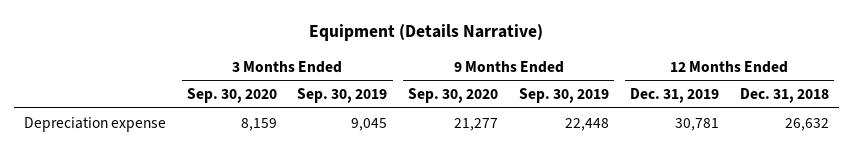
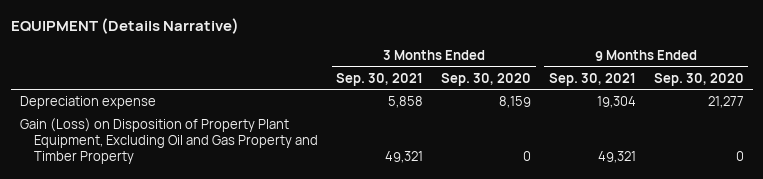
- Equipment (Details Narrative)
+ EQUIPMENT (Details Narrative)
- | 3 Months Ended Sep. 30, 2020 | 3 Months Ended Sep. 30, 2019 | 9 Months Ended Sep. 30, 2020 | 9 Months Ended Sep. 30, 2019 | 12 Months Ended Dec. 31, 2019 | 12 Months Ended Dec. 31, 2018
+ | 3 Months Ended Sep. 30, 2021 | 3 Months Ended Sep. 30, 2020 | 9 Months Ended Sep. 30, 2021 | 9 Months Ended Sep. 30, 2020
+ Gain (Loss) on Disposition of Property Plant Equipment, Excluding Oil and Gas Property and Timber Property | 49,321 | 0 | 49,321 | 0

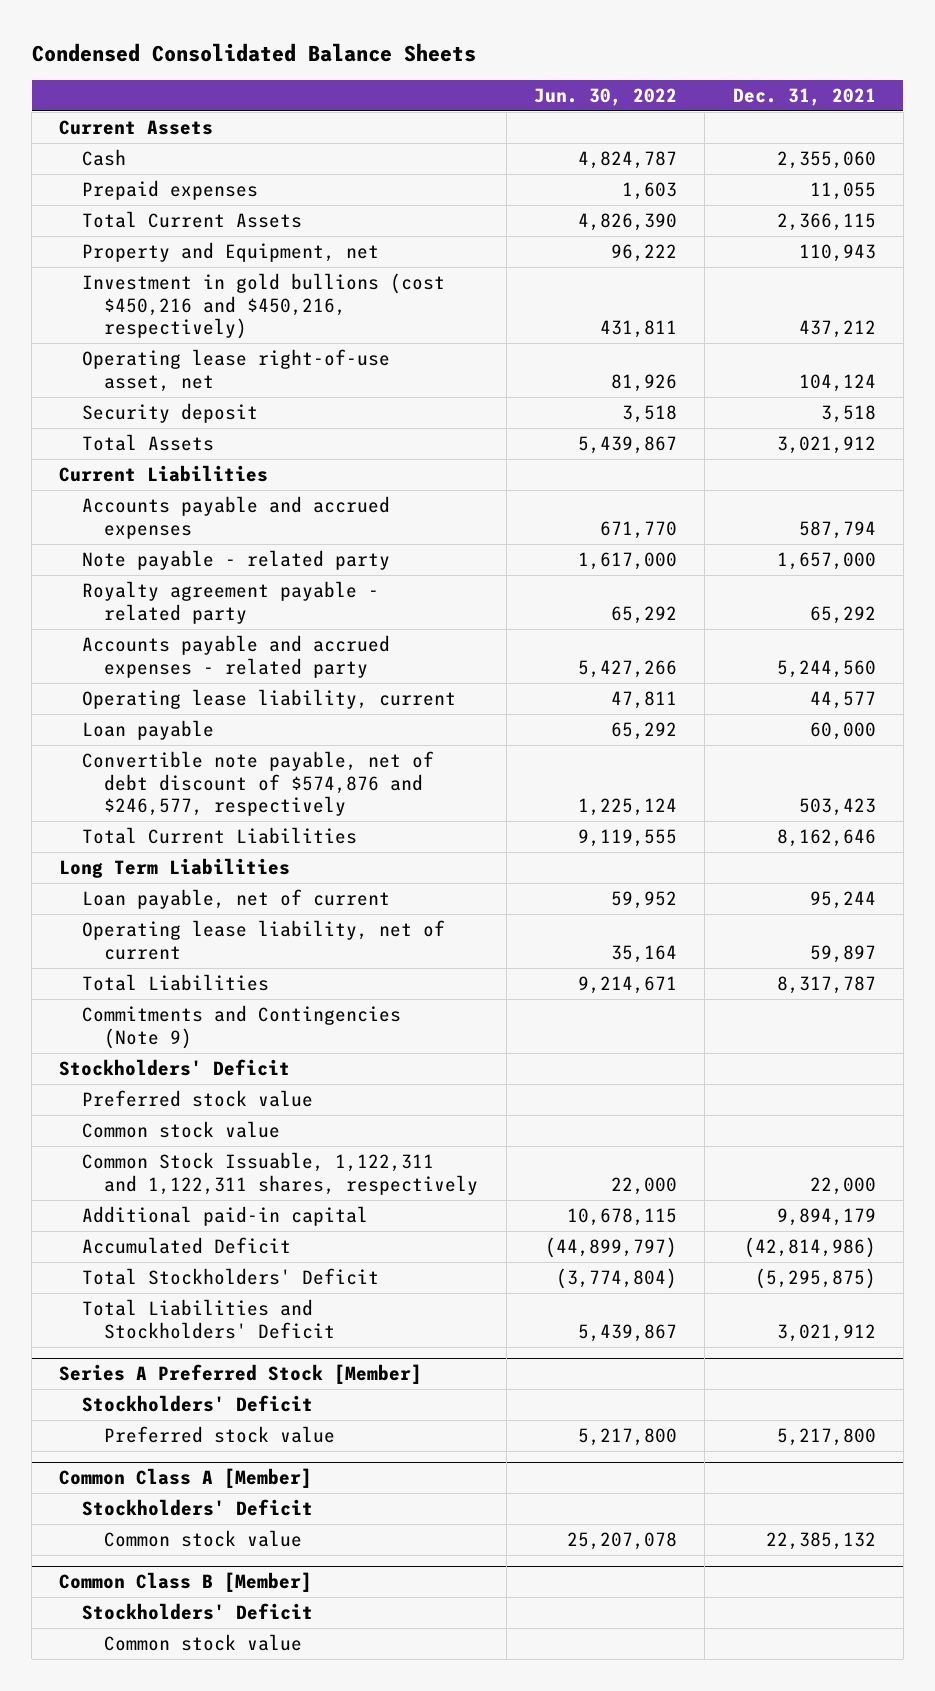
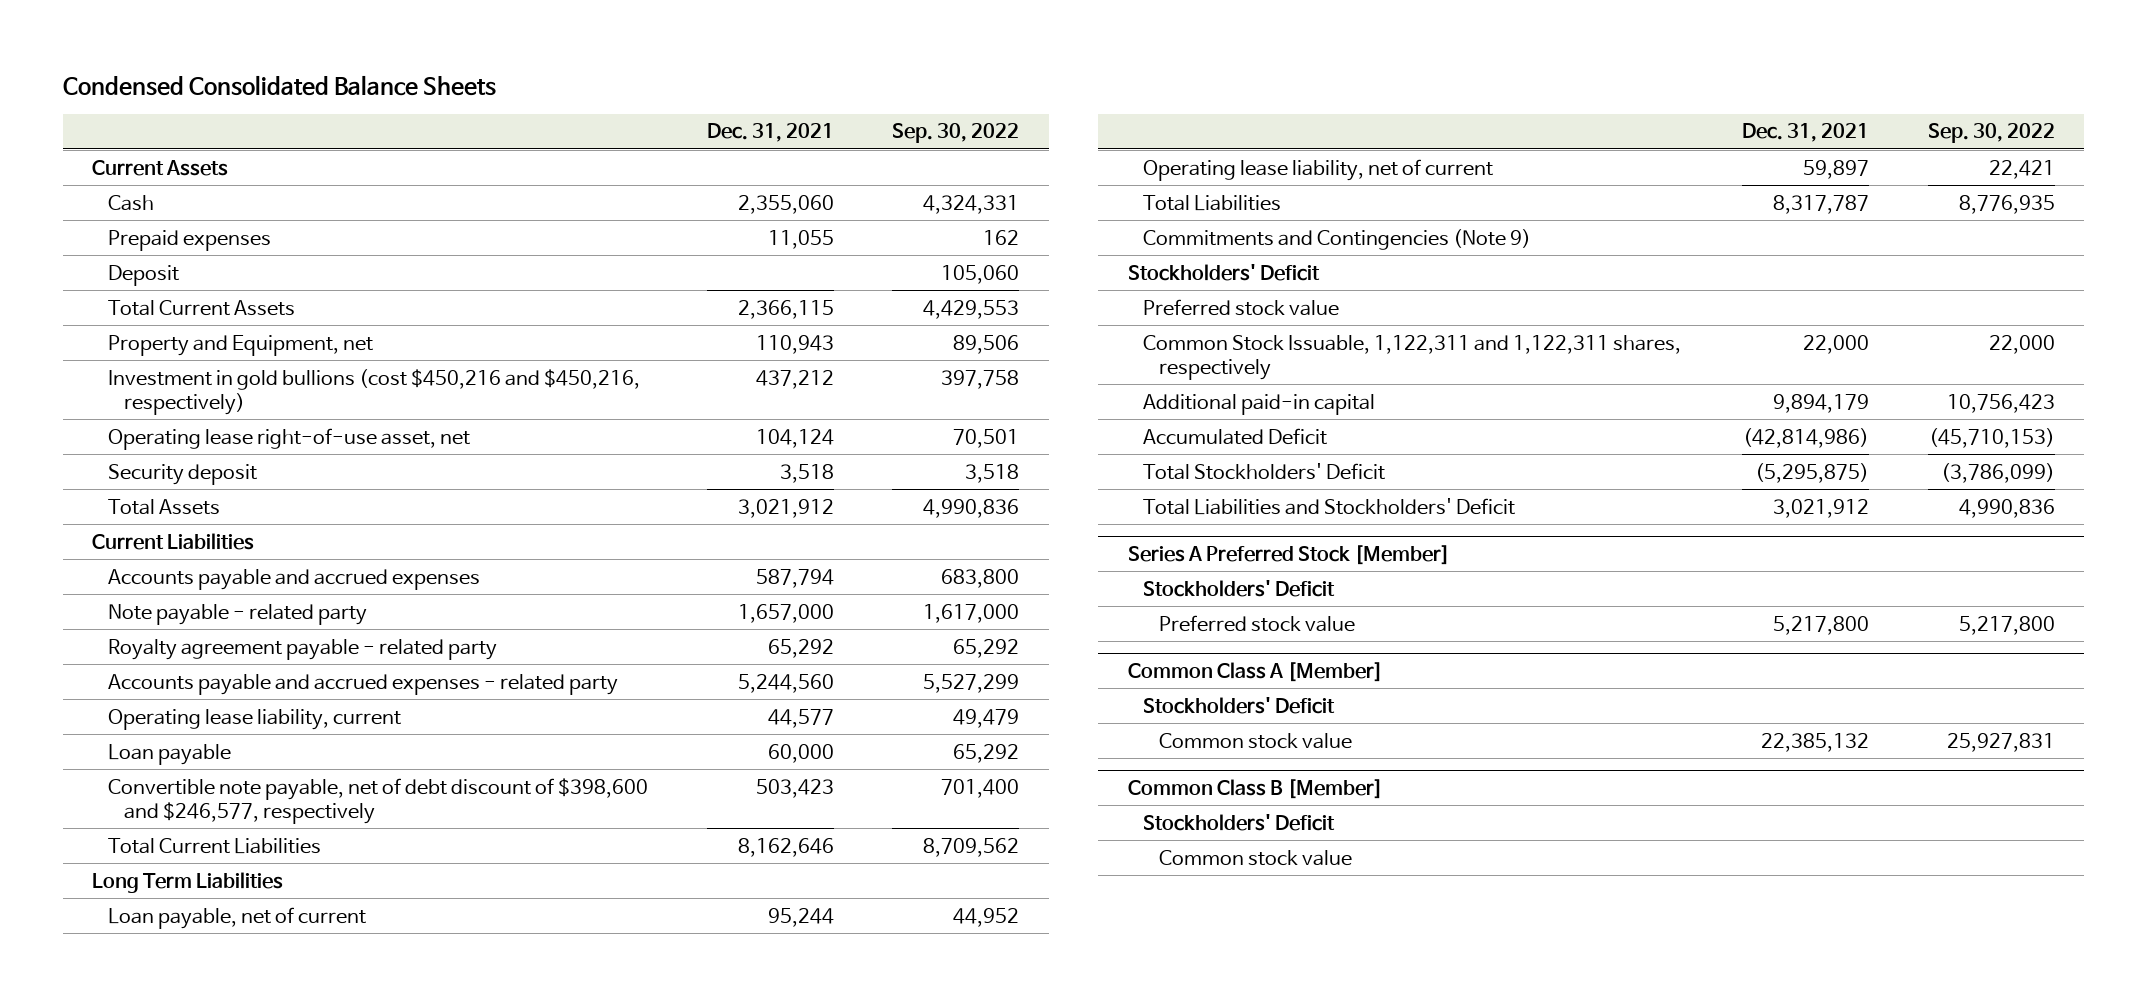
- | Jun. 30, 2022 | Dec. 31, 2021
+ | Dec. 31, 2021 | Sep. 30, 2022
+ Deposit | | 105,060
- Convertible note payable, net of debt discount of $574,876 and $246,577, respectively | 1,225,124 | 503,423
+ Convertible note payable, net of debt discount of $398,600 and $246,577, respectively | 503,423 | 701,400
- Common stock value

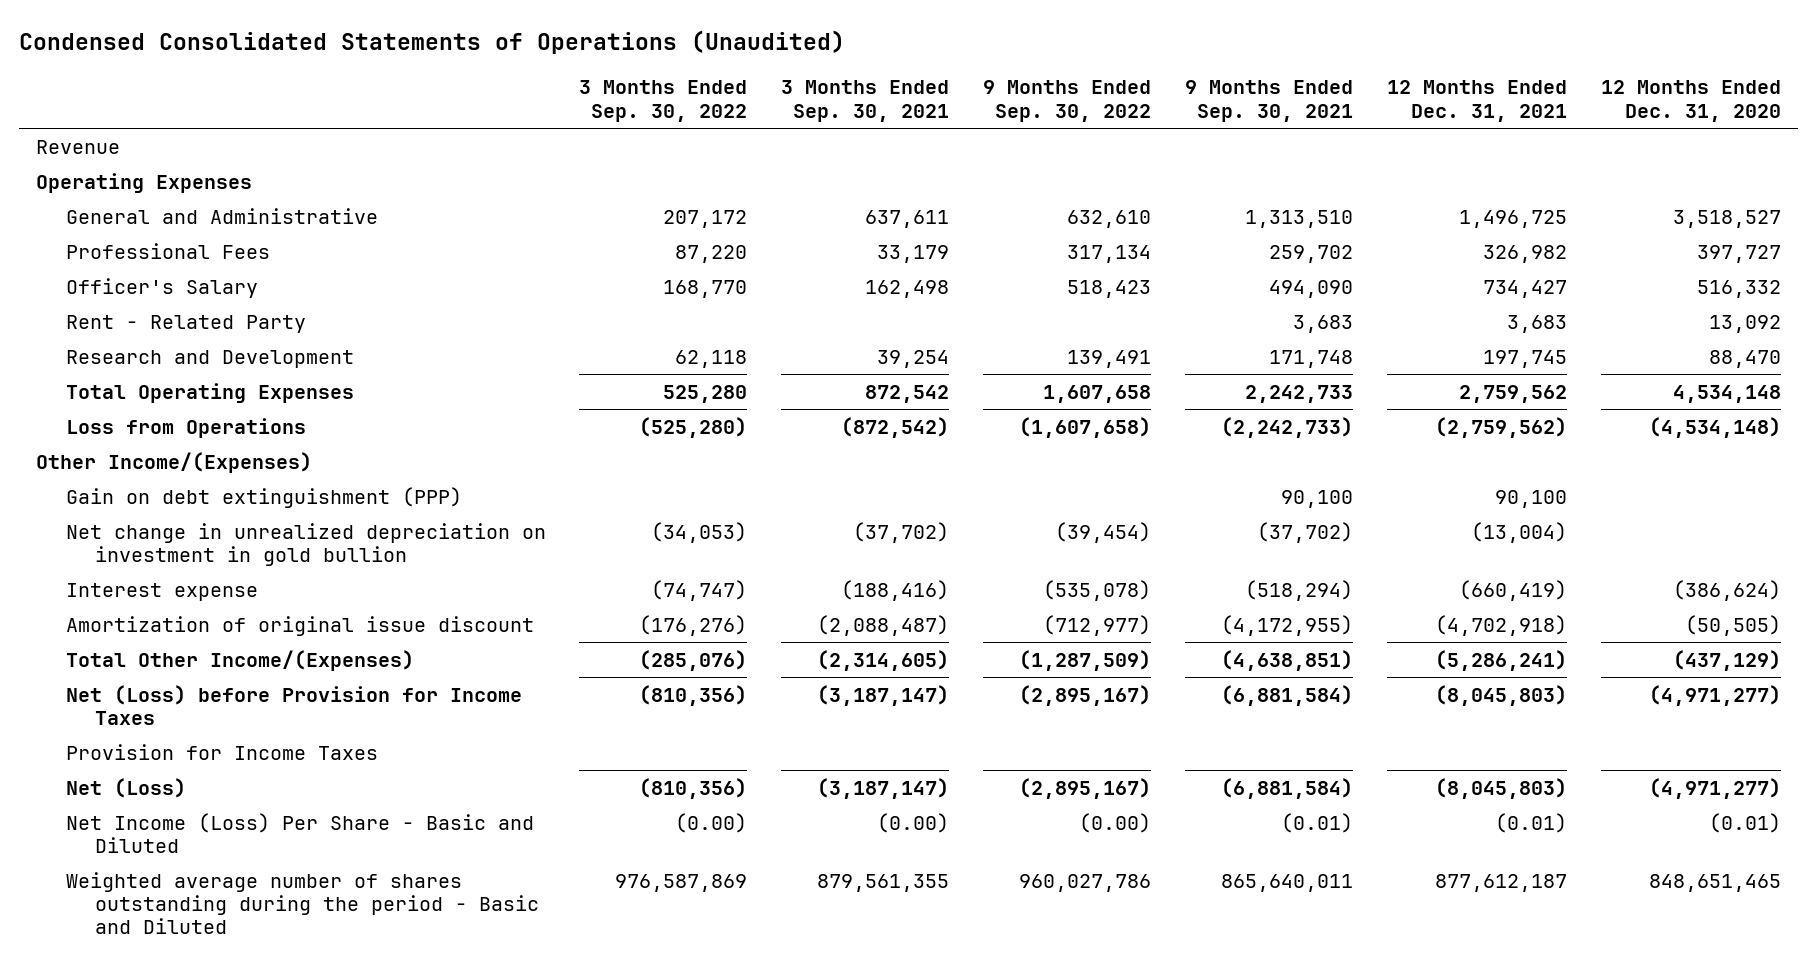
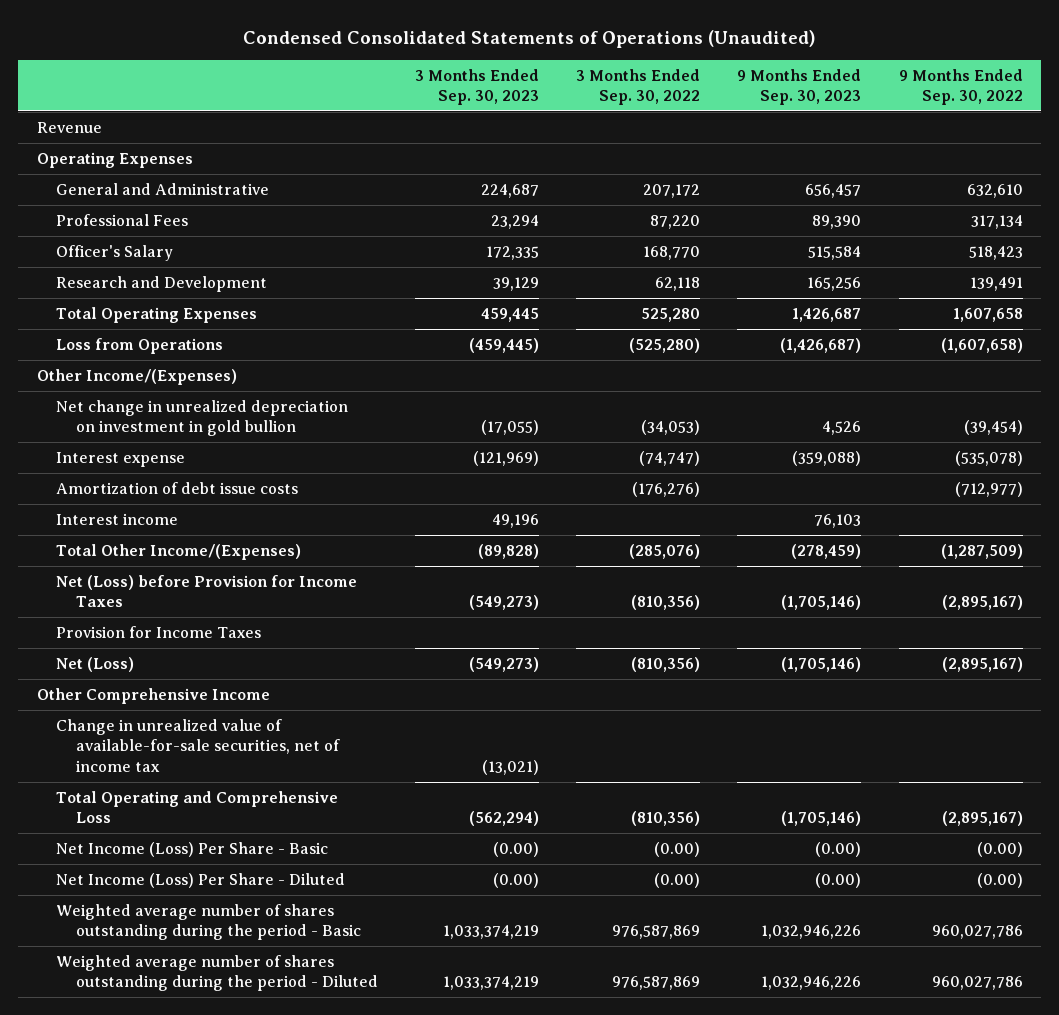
- | 3 Months Ended Sep. 30, 2022 | 3 Months Ended Sep. 30, 2021 | 9 Months Ended Sep. 30, 2022 | 9 Months Ended Sep. 30, 2021 | 12 Months Ended Dec. 31, 2021 | 12 Months Ended Dec. 31, 2020
+ | 3 Months Ended Sep. 30, 2023 | 3 Months Ended Sep. 30, 2022 | 9 Months Ended Sep. 30, 2023 | 9 Months Ended Sep. 30, 2022
- Rent - Related Party | | | | 3,683 | 3,683 | 13,092
- Gain on debt extinguishment (PPP) | | | | 90,100 | 90,100 |
- Amortization of original issue discount | (176,276) | (2,088,487) | (712,977) | (4,172,955) | (4,702,918) | (50,505)
+ Amortization of debt issue costs | | (176,276) | | (712,977)
+ Interest income | 49,196 | | 76,103 |
- Net Income (Loss) Per Share - Basic and Diluted | (0.00) | (0.00) | (0.00) | (0.01) | (0.01) | (0.01)
- Weighted average number of shares outstanding during the period - Basic and Diluted | 976,587,869 | 879,561,355 | 960,027,786 | 865,640,011 | 877,612,187 | 848,651,465
+ Other Comprehensive Income
+ Change in unrealized value of available-for-sale securities, net of income tax | (13,021) | | |
+ Total Operating and Comprehensive Loss | (562,294) | (810,356) | (1,705,146) | (2,895,167)
+ Net Income (Loss) Per Share - Basic | (0.00) | (0.00) | (0.00) | (0.00)
+ Net Income (Loss) Per Share - Diluted | (0.00) | (0.00) | (0.00) | (0.00)
+ Weighted average number of shares outstanding during the period - Basic | 1,033,374,219 | 976,587,869 | 1,032,946,226 | 960,027,786
+ Weighted average number of shares outstanding during the period - Diluted | 1,033,374,219 | 976,587,869 | 1,032,946,226 | 960,027,786

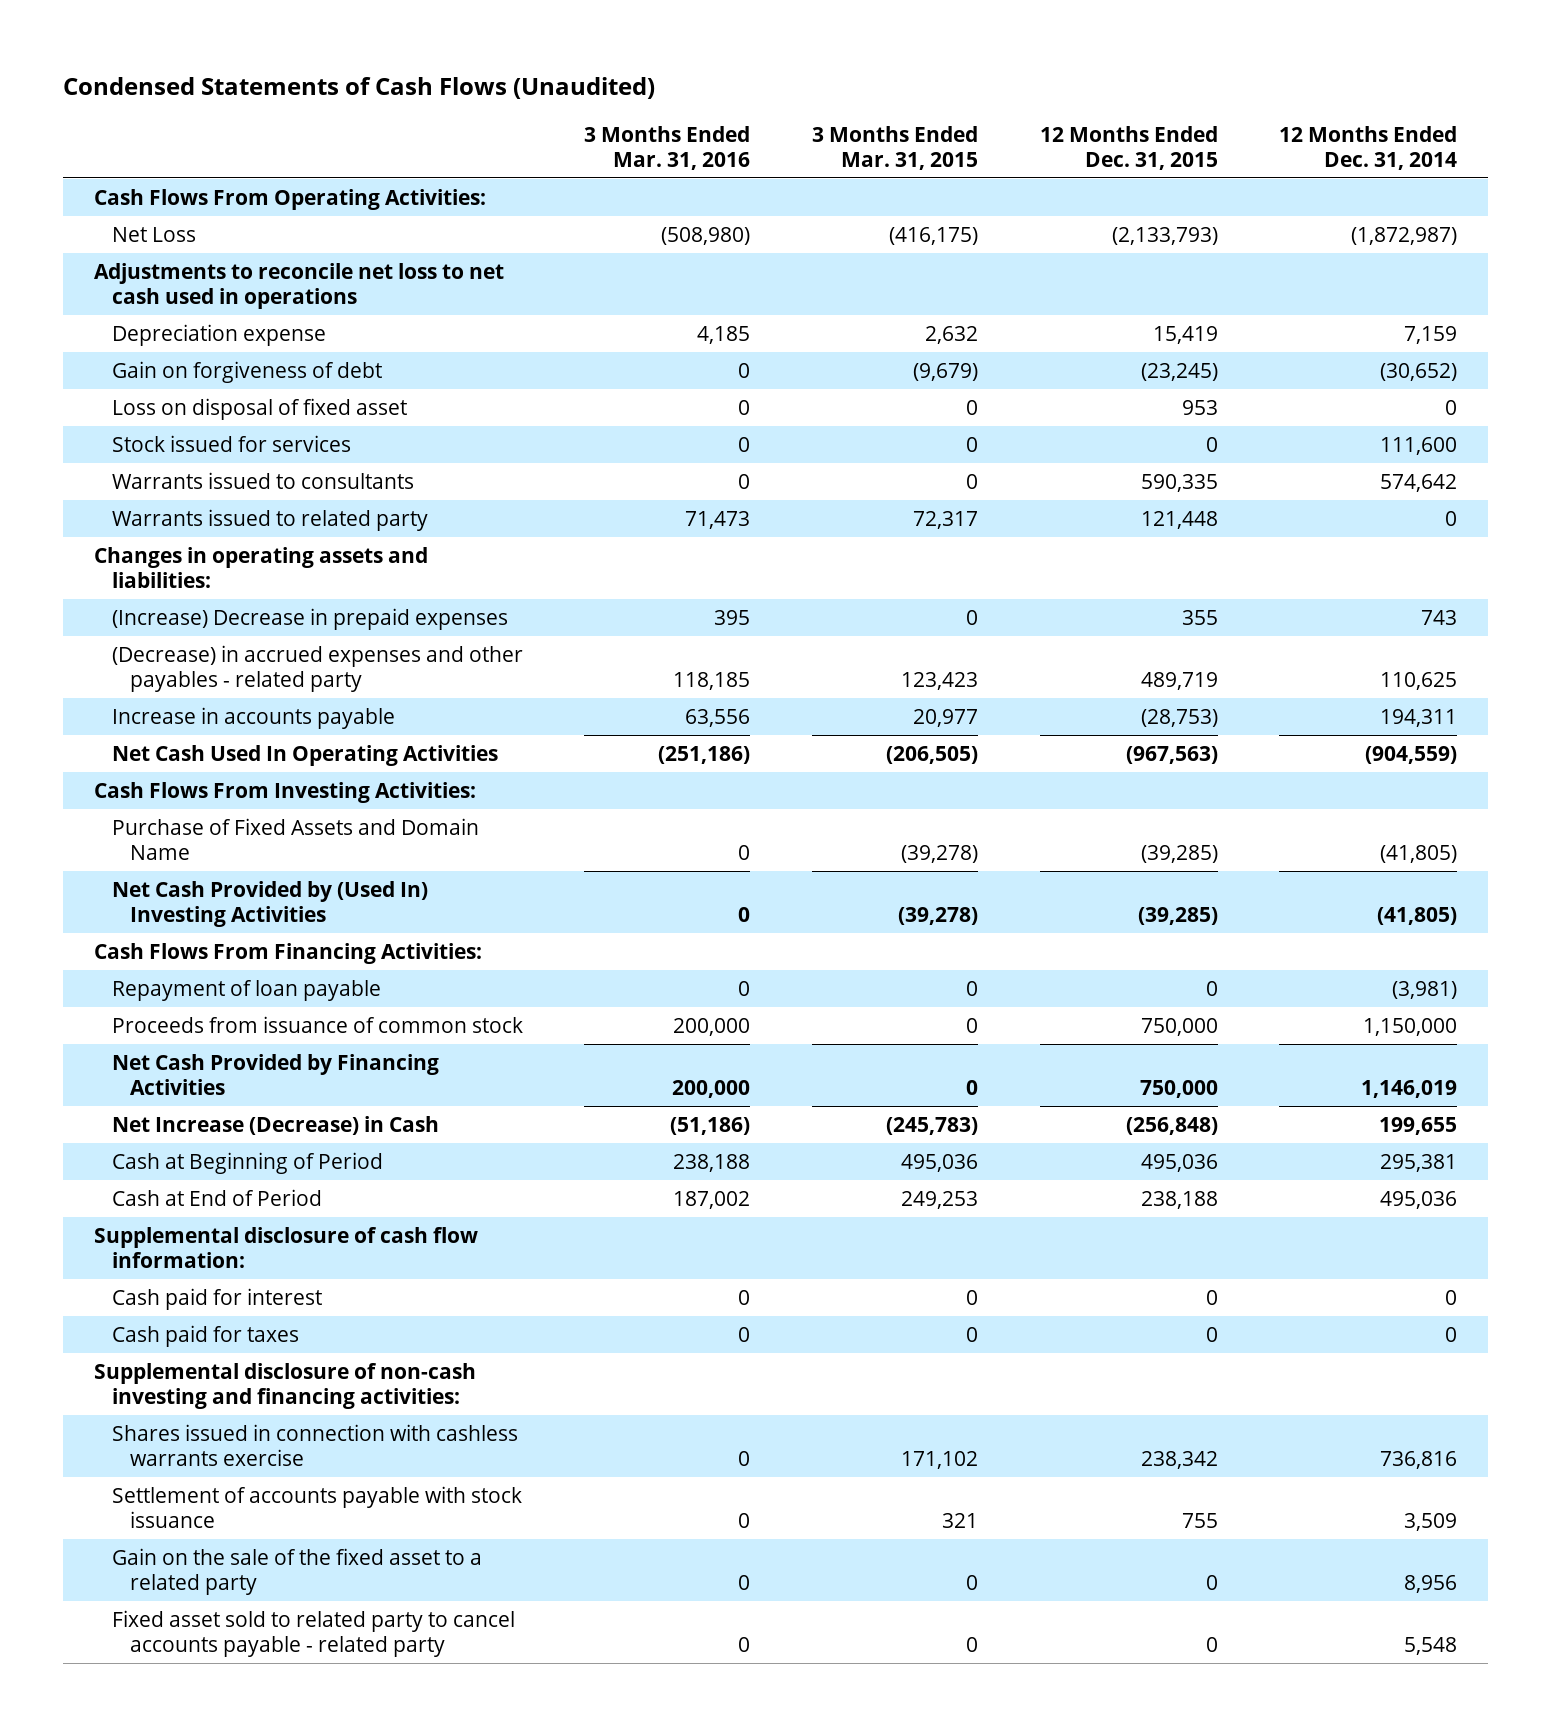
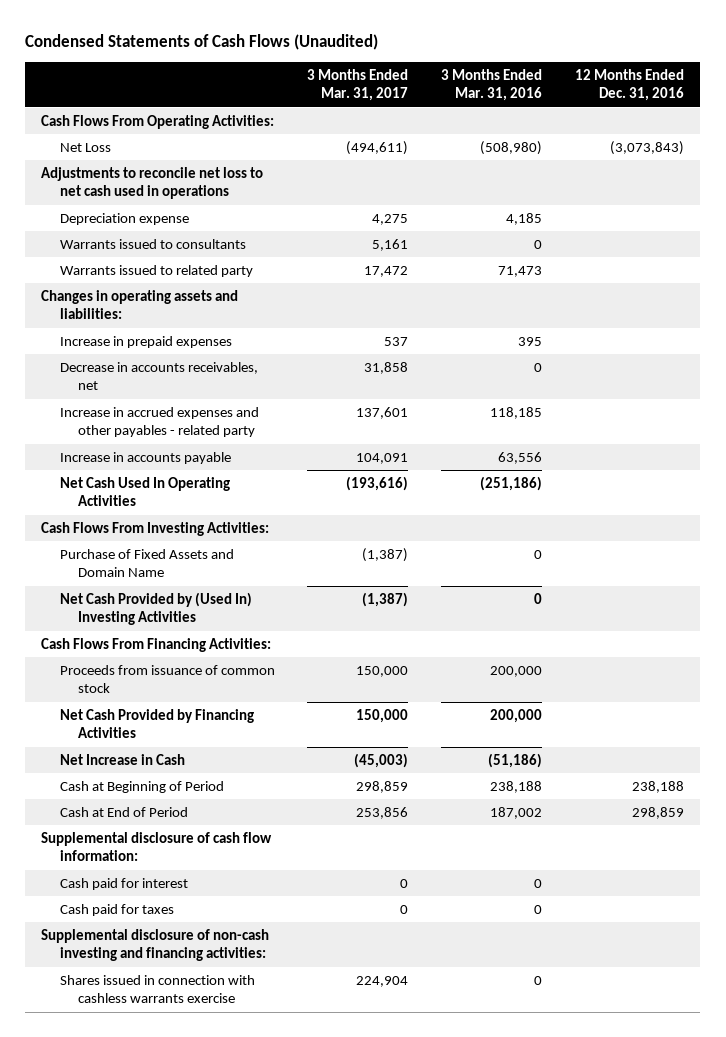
- | 3 Months Ended Mar. 31, 2016 | 3 Months Ended Mar. 31, 2015 | 12 Months Ended Dec. 31, 2015 | 12 Months Ended Dec. 31, 2014
+ | 3 Months Ended Mar. 31, 2017 | 3 Months Ended Mar. 31, 2016 | 12 Months Ended Dec. 31, 2016
- Gain on forgiveness of debt | 0 | (9,679) | (23,245) | (30,652)
- Loss on disposal of fixed asset | 0 | 0 | 953 | 0
- Stock issued for services | 0 | 0 | 0 | 111,600
- (Increase) Decrease in prepaid expenses | 395 | 0 | 355 | 743
- (Decrease) in accrued expenses and other payables - related party | 118,185 | 123,423 | 489,719 | 110,625
+ Increase in prepaid expenses | 537 | 395 |
+ Decrease in accounts receivables, net | 31,858 | 0 |
+ Increase in accrued expenses and other payables - related party | 137,601 | 118,185 |
- Repayment of loan payable | 0 | 0 | 0 | (3,981)
- Net Increase (Decrease) in Cash | (51,186) | (245,783) | (256,848) | 199,655
+ Net Increase in Cash | (45,003) | (51,186) |
- Settlement of accounts payable with stock issuance | 0 | 321 | 755 | 3,509
- Gain on the sale of the fixed asset to a related party | 0 | 0 | 0 | 8,956
- Fixed asset sold to related party to cancel accounts payable - related party | 0 | 0 | 0 | 5,548

